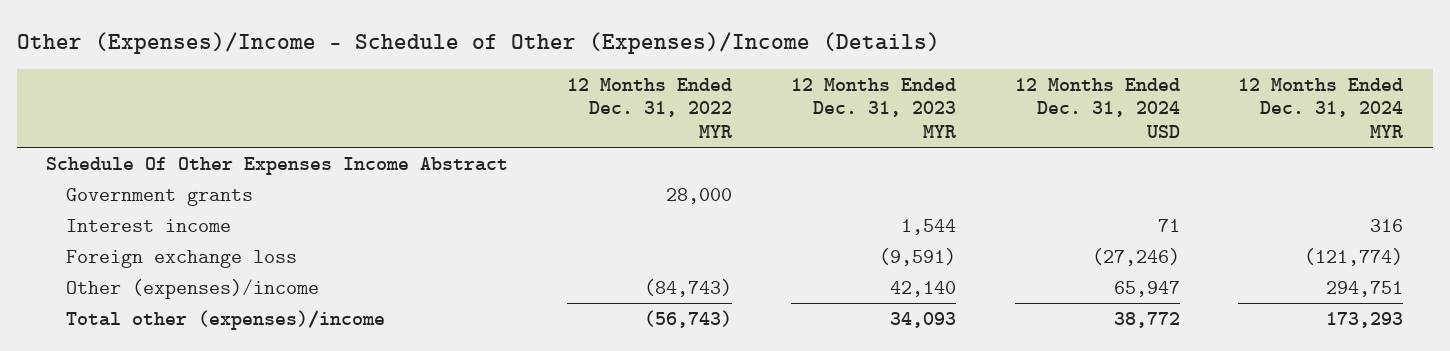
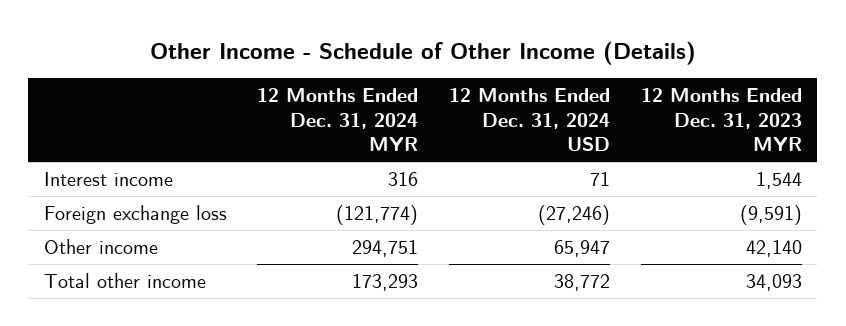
- Other (Expenses)/Income - Schedule of Other (Expenses)/Income (Details)
+ Other Income - Schedule of Other Income (Details)
- | 12 Months Ended Dec. 31, 2022 MYR | 12 Months Ended Dec. 31, 2023 MYR | 12 Months Ended Dec. 31, 2024 USD | 12 Months Ended Dec. 31, 2024 MYR
+ | 12 Months Ended Dec. 31, 2024 MYR | 12 Months Ended Dec. 31, 2024 USD | 12 Months Ended Dec. 31, 2023 MYR
- Schedule Of Other Expenses Income Abstract
- Government grants | 28,000 | | |
- Other (expenses)/income | (84,743) | 42,140 | 65,947 | 294,751
- Total other (expenses)/income | (56,743) | 34,093 | 38,772 | 173,293
+ Other income | 294,751 | 65,947 | 42,140
+ Total other income | 173,293 | 38,772 | 34,093

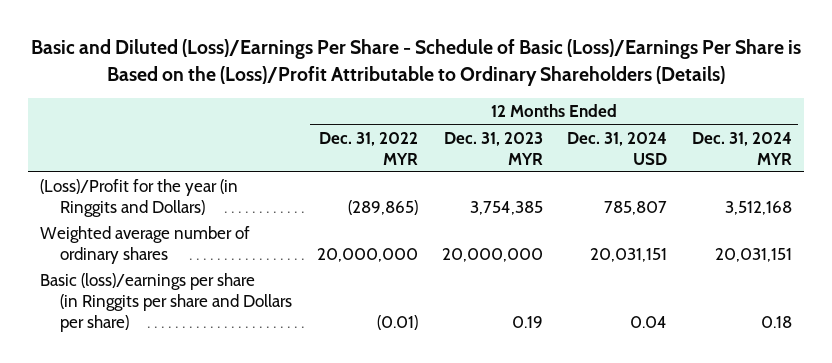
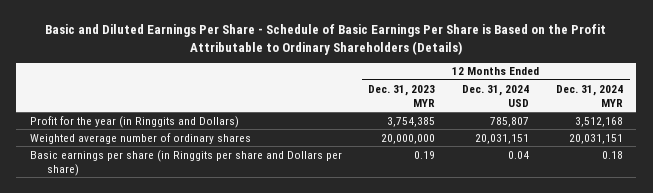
- Basic and Diluted (Loss)/Earnings Per Share - Schedule of Basic (Loss)/Earnings Per Share is Based on the (Loss)/Profit Attributable to Ordinary Shareholders (Details)
+ Basic and Diluted Earnings Per Share - Schedule of Basic Earnings Per Share is Based on the Profit Attributable to Ordinary Shareholders (Details)
- | 12 Months Ended Dec. 31, 2022 MYR | 12 Months Ended Dec. 31, 2023 MYR | 12 Months Ended Dec. 31, 2024 USD | 12 Months Ended Dec. 31, 2024 MYR
+ | 12 Months Ended Dec. 31, 2023 MYR | 12 Months Ended Dec. 31, 2024 USD | 12 Months Ended Dec. 31, 2024 MYR
- (Loss)/Profit for the year (in Ringgits and Dollars) | (289,865) | 3,754,385 | 785,807 | 3,512,168
+ Profit for the year (in Ringgits and Dollars) | 3,754,385 | 785,807 | 3,512,168
- Basic (loss)/earnings per share (in Ringgits per share and Dollars per share) | (0.01) | 0.19 | 0.04 | 0.18
+ Basic earnings per share (in Ringgits per share and Dollars per share) | 0.19 | 0.04 | 0.18

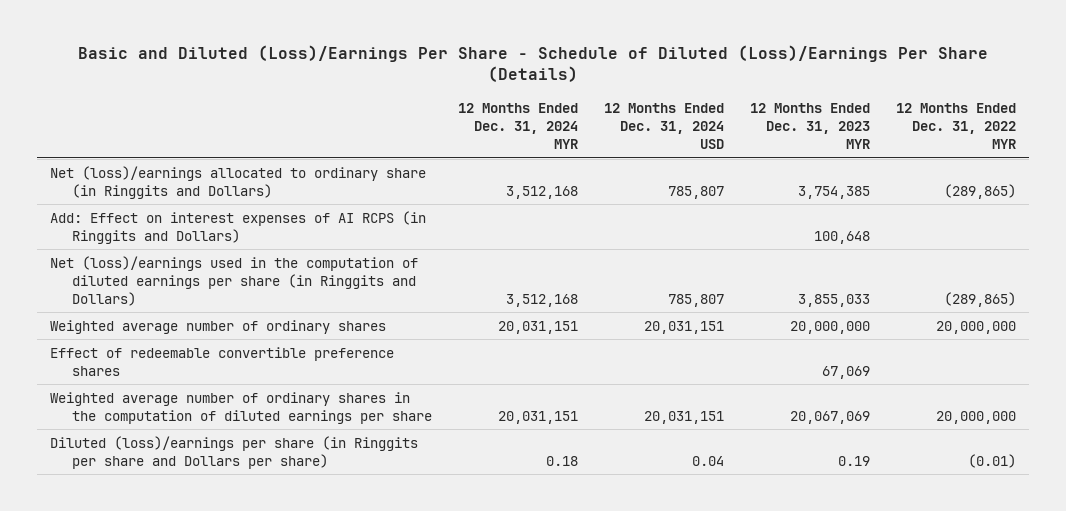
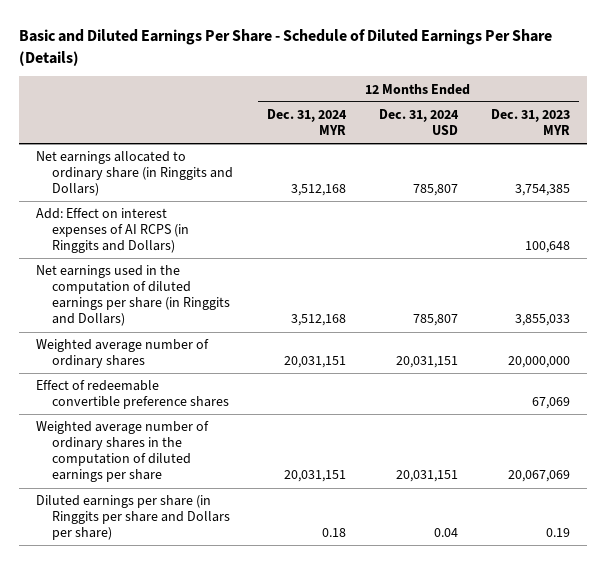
- Basic and Diluted (Loss)/Earnings Per Share - Schedule of Diluted (Loss)/Earnings Per Share (Details)
+ Basic and Diluted Earnings Per Share - Schedule of Diluted Earnings Per Share (Details)
- | 12 Months Ended Dec. 31, 2024 MYR | 12 Months Ended Dec. 31, 2024 USD | 12 Months Ended Dec. 31, 2023 MYR | 12 Months Ended Dec. 31, 2022 MYR
+ | 12 Months Ended Dec. 31, 2024 MYR | 12 Months Ended Dec. 31, 2024 USD | 12 Months Ended Dec. 31, 2023 MYR
- Net (loss)/earnings allocated to ordinary share (in Ringgits and Dollars) | 3,512,168 | 785,807 | 3,754,385 | (289,865)
+ Net earnings allocated to ordinary share (in Ringgits and Dollars) | 3,512,168 | 785,807 | 3,754,385
- Net (loss)/earnings used in the computation of diluted earnings per share (in Ringgits and Dollars) | 3,512,168 | 785,807 | 3,855,033 | (289,865)
+ Net earnings used in the computation of diluted earnings per share (in Ringgits and Dollars) | 3,512,168 | 785,807 | 3,855,033
- Diluted (loss)/earnings per share (in Ringgits per share and Dollars per share) | 0.18 | 0.04 | 0.19 | (0.01)
+ Diluted earnings per share (in Ringgits per share and Dollars per share) | 0.18 | 0.04 | 0.19

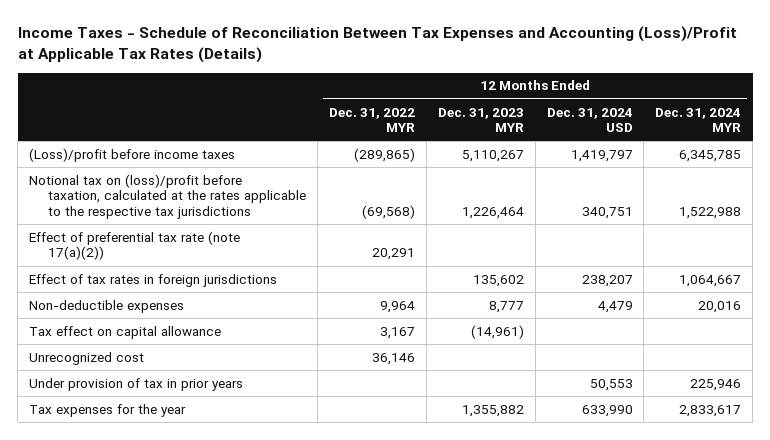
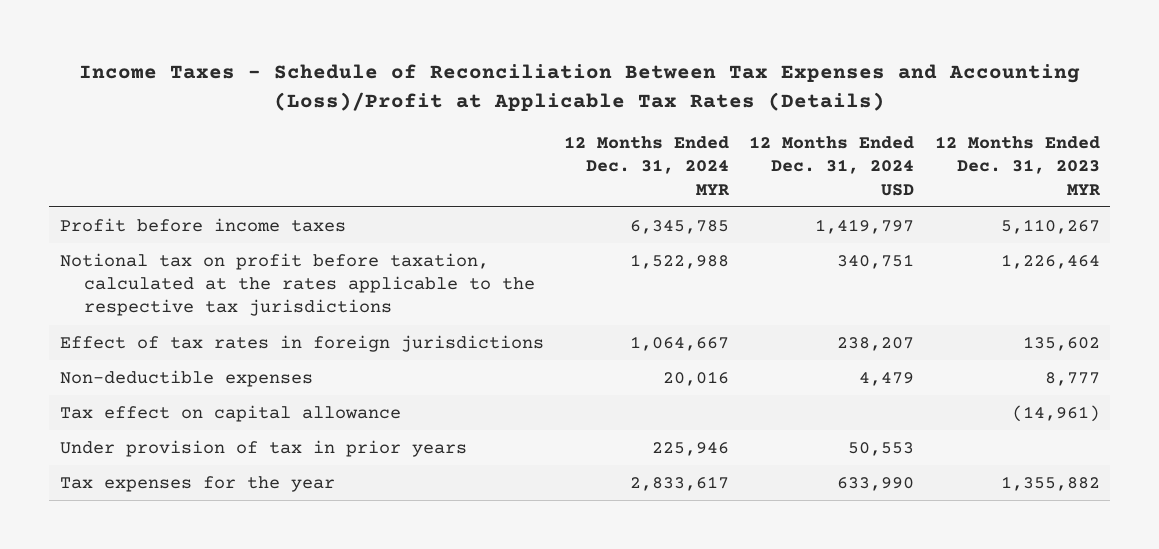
- | 12 Months Ended Dec. 31, 2022 MYR | 12 Months Ended Dec. 31, 2023 MYR | 12 Months Ended Dec. 31, 2024 USD | 12 Months Ended Dec. 31, 2024 MYR
+ | 12 Months Ended Dec. 31, 2024 MYR | 12 Months Ended Dec. 31, 2024 USD | 12 Months Ended Dec. 31, 2023 MYR
- (Loss)/profit before income taxes | (289,865) | 5,110,267 | 1,419,797 | 6,345,785
- Notional tax on (loss)/profit before taxation, calculated at the rates applicable to the respective tax jurisdictions | (69,568) | 1,226,464 | 340,751 | 1,522,988
- Effect of preferential tax rate (note 17(a)(2)) | 20,291 | | |
+ Profit before income taxes | 6,345,785 | 1,419,797 | 5,110,267
+ Notional tax on profit before taxation, calculated at the rates applicable to the respective tax jurisdictions | 1,522,988 | 340,751 | 1,226,464
- Unrecognized cost | 36,146 | | |

